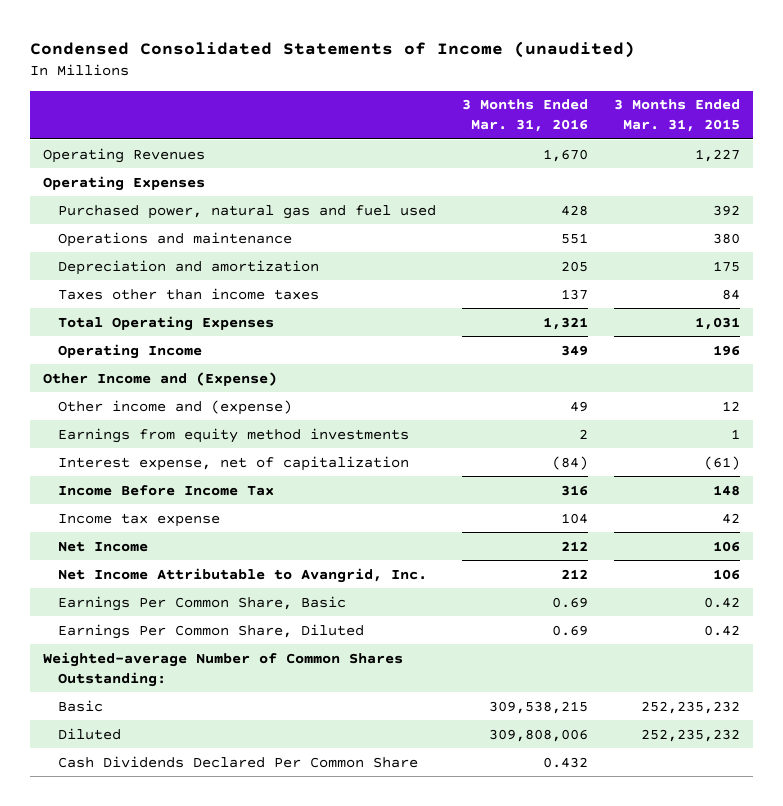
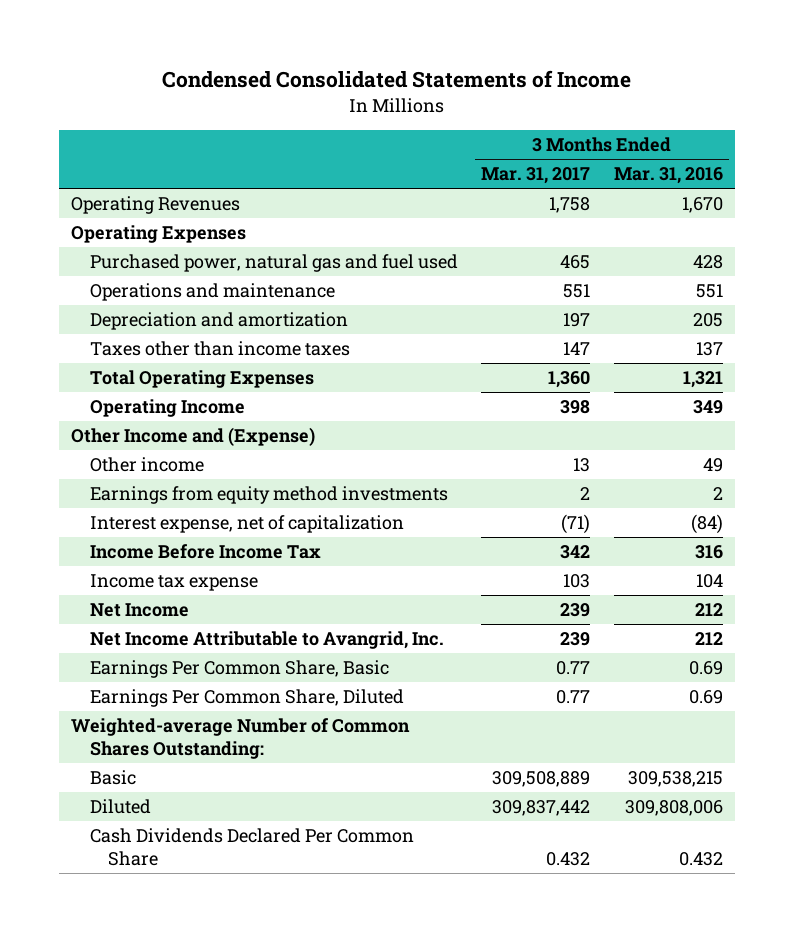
- Condensed Consolidated Statements of Income (unaudited)
+ Condensed Consolidated Statements of Income
- | 3 Months Ended Mar. 31, 2016 | 3 Months Ended Mar. 31, 2015
+ | 3 Months Ended Mar. 31, 2017 | 3 Months Ended Mar. 31, 2016
- Other income and (expense) | 49 | 12
+ Other income | 13 | 49

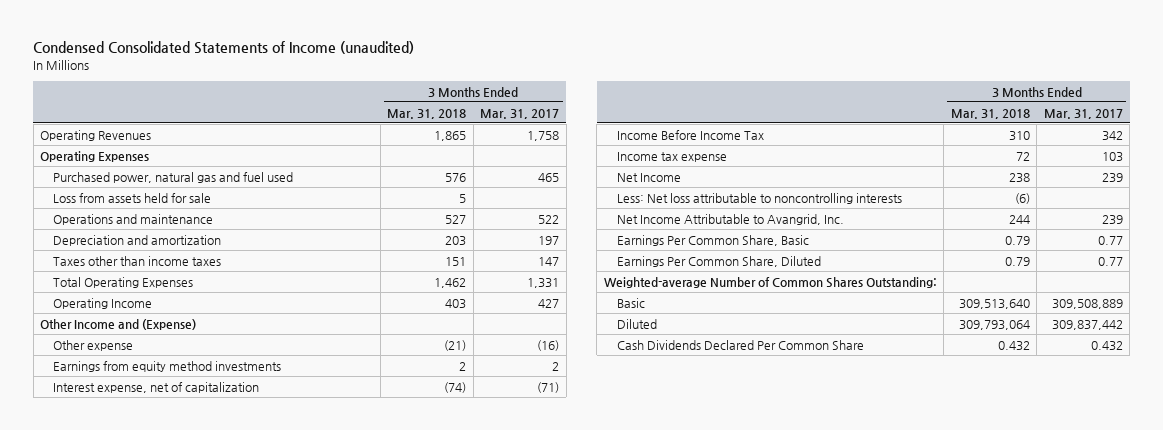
- Condensed Consolidated Statements of Income
+ Condensed Consolidated Statements of Income (unaudited)
- | 3 Months Ended Mar. 31, 2017 | 3 Months Ended Mar. 31, 2016
+ | 3 Months Ended Mar. 31, 2018 | 3 Months Ended Mar. 31, 2017
- Operations and maintenance | 551 | 551
+ Loss from assets held for sale | 5 |
+ Operations and maintenance | 527 | 522
- Total Operating Expenses | 1,360 | 1,321
- Operating Income | 398 | 349
+ Total Operating Expenses | 1,462 | 1,331
+ Operating Income | 403 | 427
- Other income | 13 | 49
+ Other expense | (21) | (16)
+ Less: Net loss attributable to noncontrolling interests | (6) |

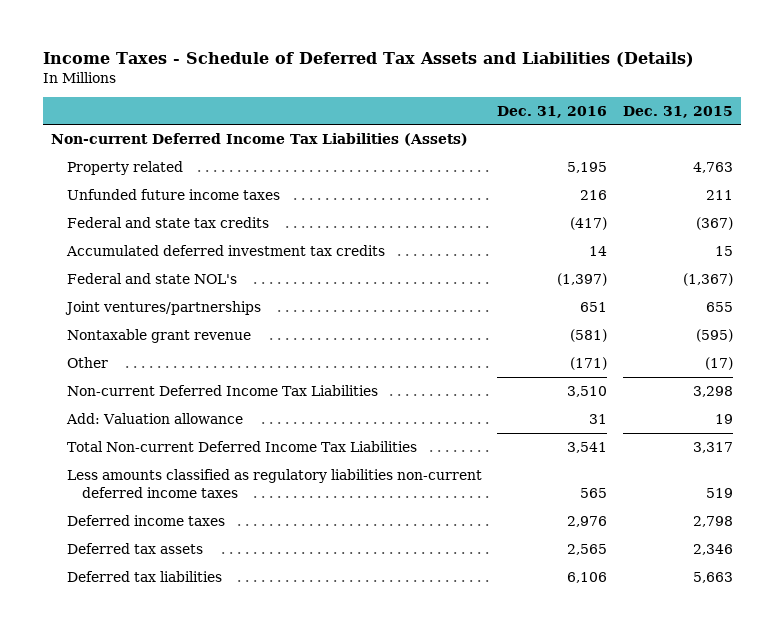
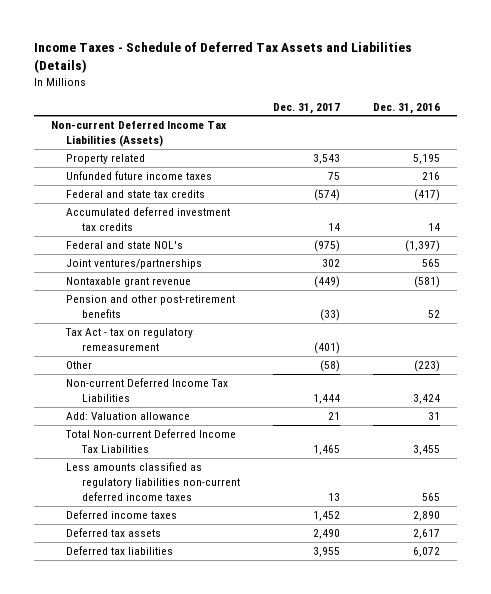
- | Dec. 31, 2016 | Dec. 31, 2015
+ | Dec. 31, 2017 | Dec. 31, 2016
- Joint ventures/partnerships | 651 | 655
+ Joint ventures/partnerships | 302 | 565
- Other | (171) | (17)
- Non-current Deferred Income Tax Liabilities | 3,510 | 3,298
+ Pension and other post-retirement benefits | (33) | 52
+ Tax Act - tax on regulatory remeasurement | (401) |
+ Other | (58) | (223)
+ Non-current Deferred Income Tax Liabilities | 1,444 | 3,424
- Total Non-current Deferred Income Tax Liabilities | 3,541 | 3,317
+ Total Non-current Deferred Income Tax Liabilities | 1,465 | 3,455
- Deferred income taxes | 2,976 | 2,798
- Deferred tax assets | 2,565 | 2,346
- Deferred tax liabilities | 6,106 | 5,663
+ Deferred income taxes | 1,452 | 2,890
+ Deferred tax assets | 2,490 | 2,617
+ Deferred tax liabilities | 3,955 | 6,072

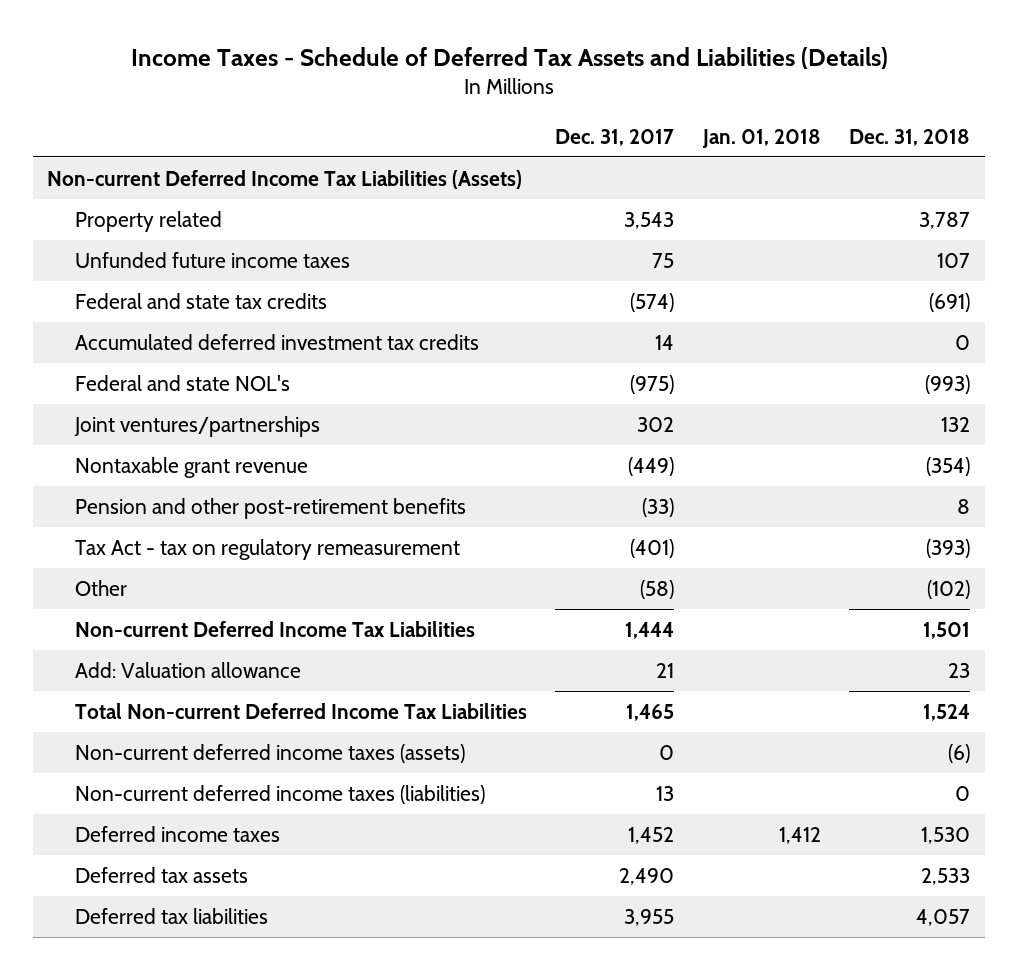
- | Dec. 31, 2017 | Dec. 31, 2016
+ | Dec. 31, 2017 | Jan. 01, 2018 | Dec. 31, 2018
- Less amounts classified as regulatory liabilities non-current deferred income taxes | 13 | 565
+ Non-current deferred income taxes (assets) | 0 | | (6)
+ Non-current deferred income taxes (liabilities) | 13 | | 0

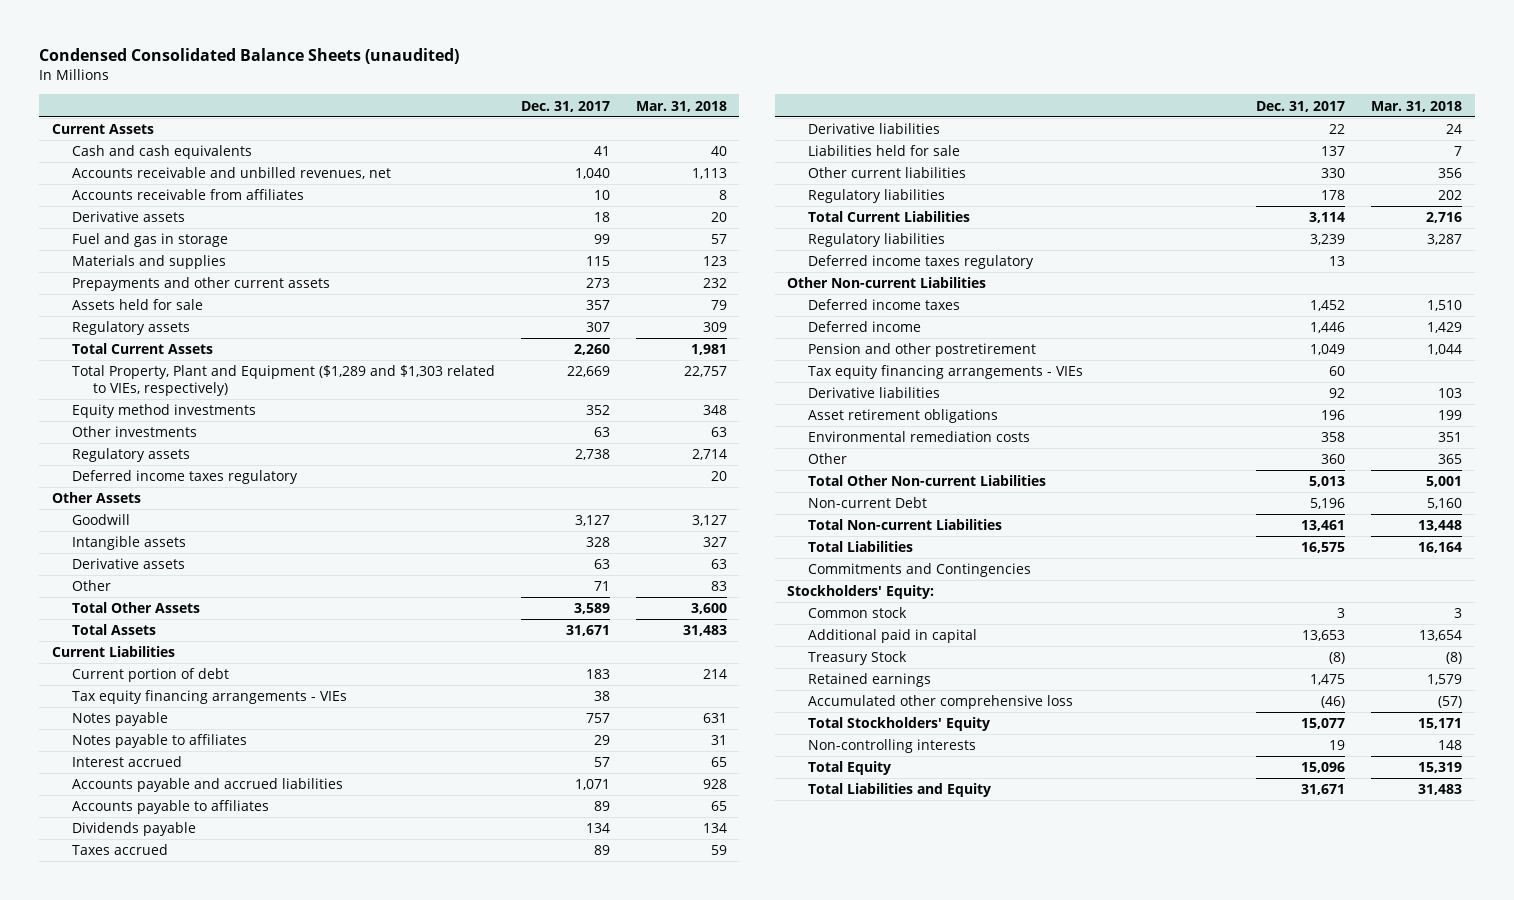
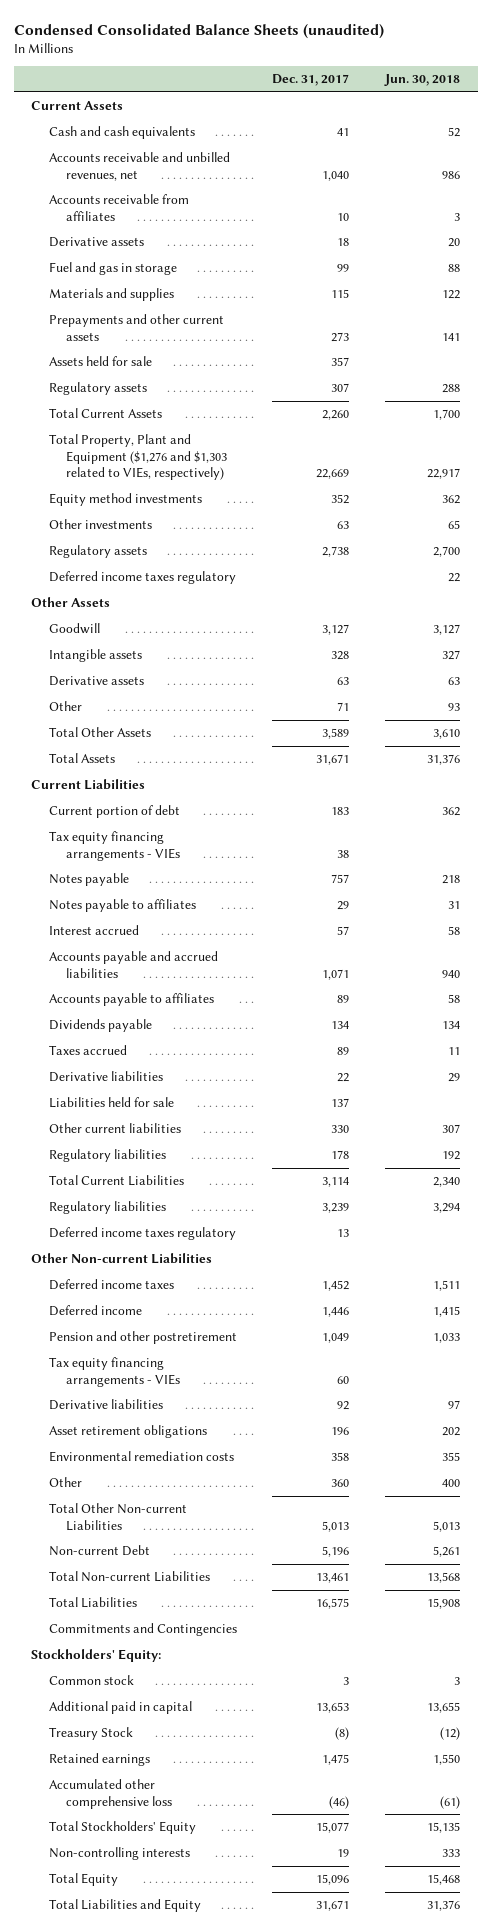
- | Dec. 31, 2017 | Mar. 31, 2018
+ | Dec. 31, 2017 | Jun. 30, 2018
- Total Property, Plant and Equipment ($1,289 and $1,303 related to VIEs, respectively) | 22,669 | 22,757
+ Total Property, Plant and Equipment ($1,276 and $1,303 related to VIEs, respectively) | 22,669 | 22,917

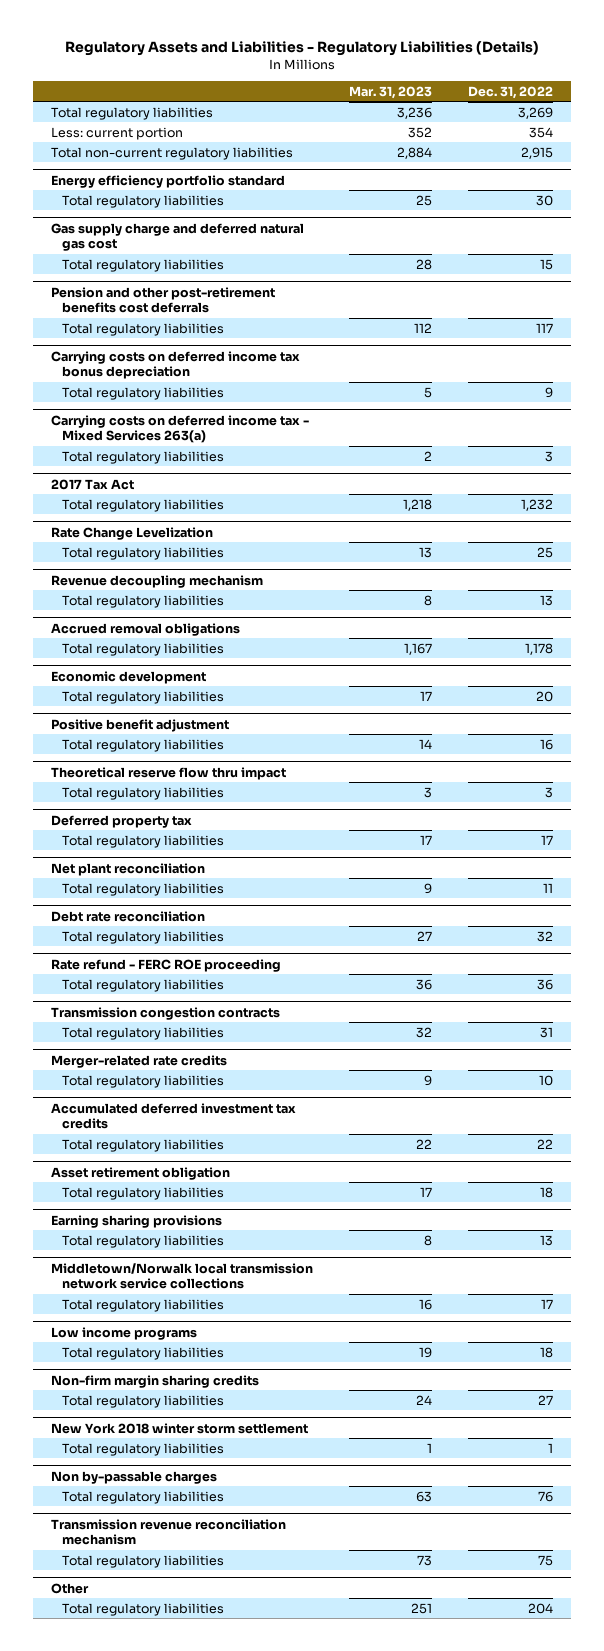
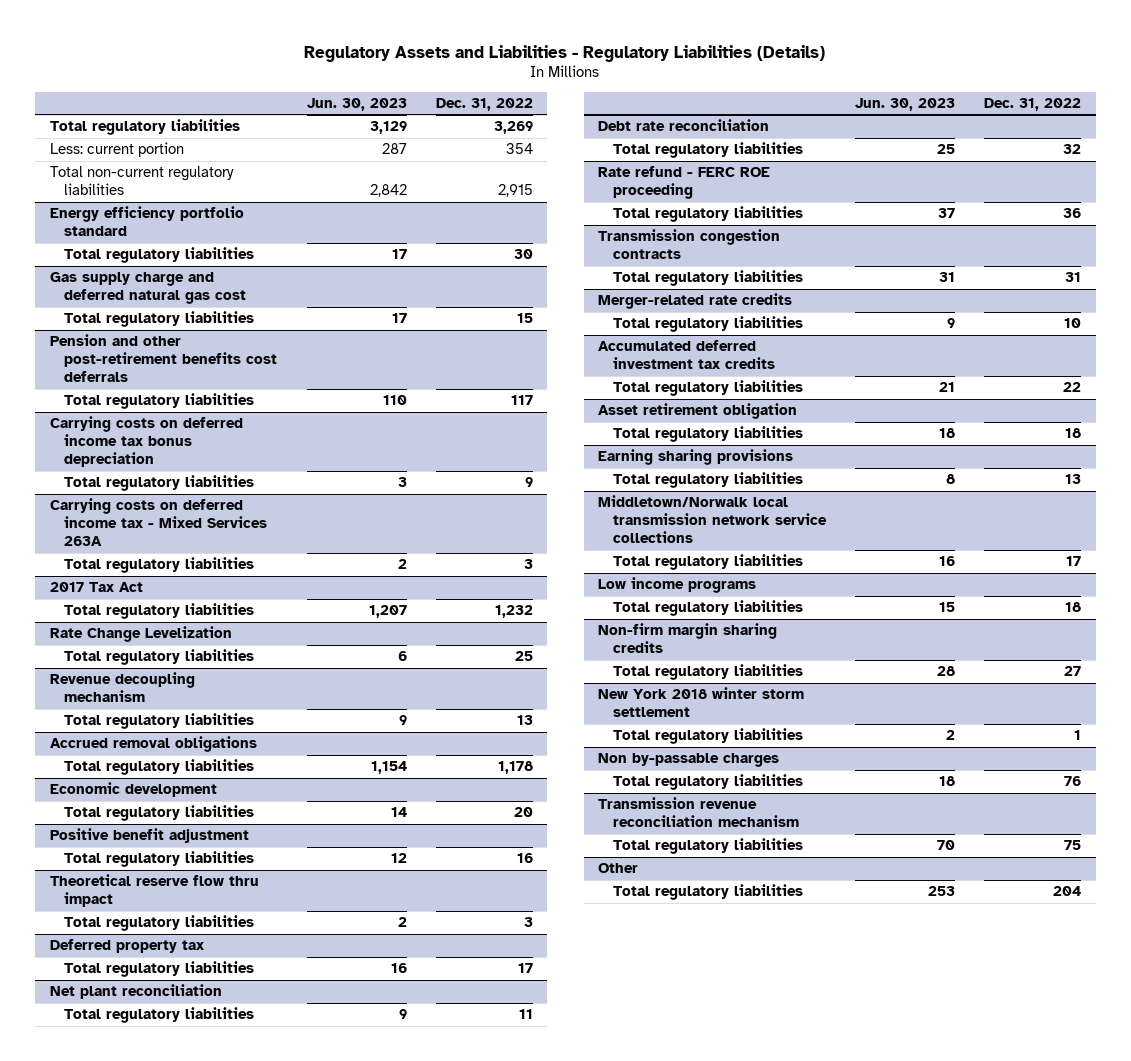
- | Mar. 31, 2023 | Dec. 31, 2022
+ | Jun. 30, 2023 | Dec. 31, 2022
- Carrying costs on deferred income tax - Mixed Services 263(a)
+ Carrying costs on deferred income tax - Mixed Services 263A

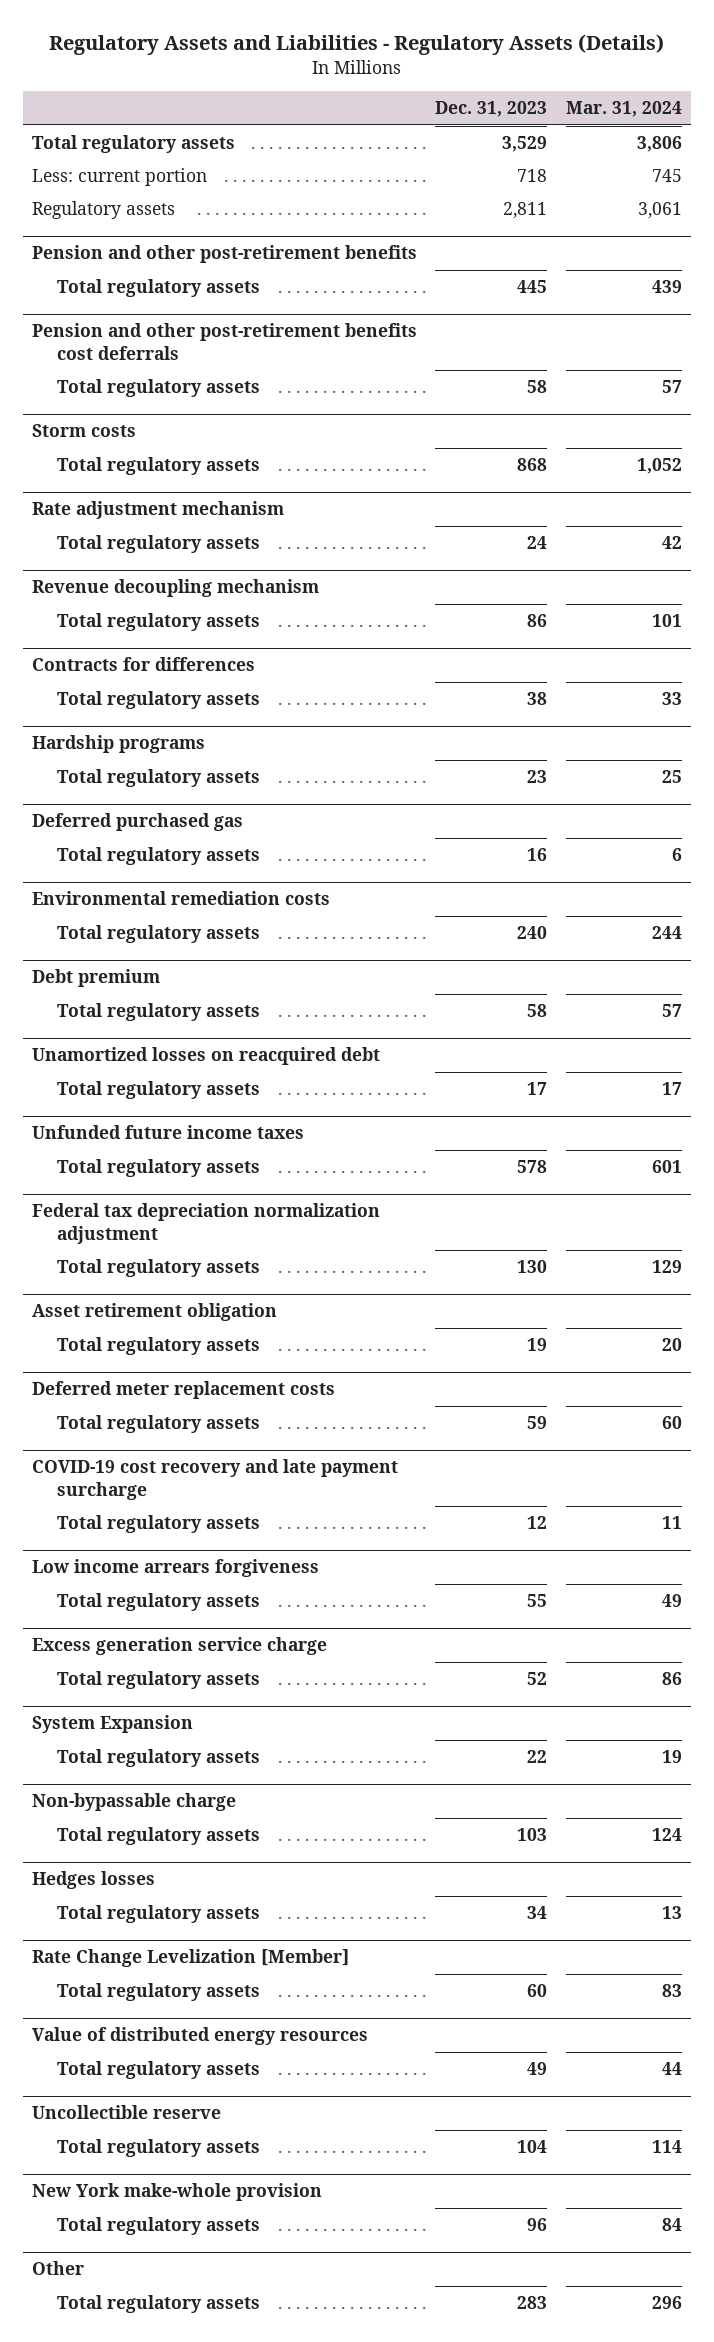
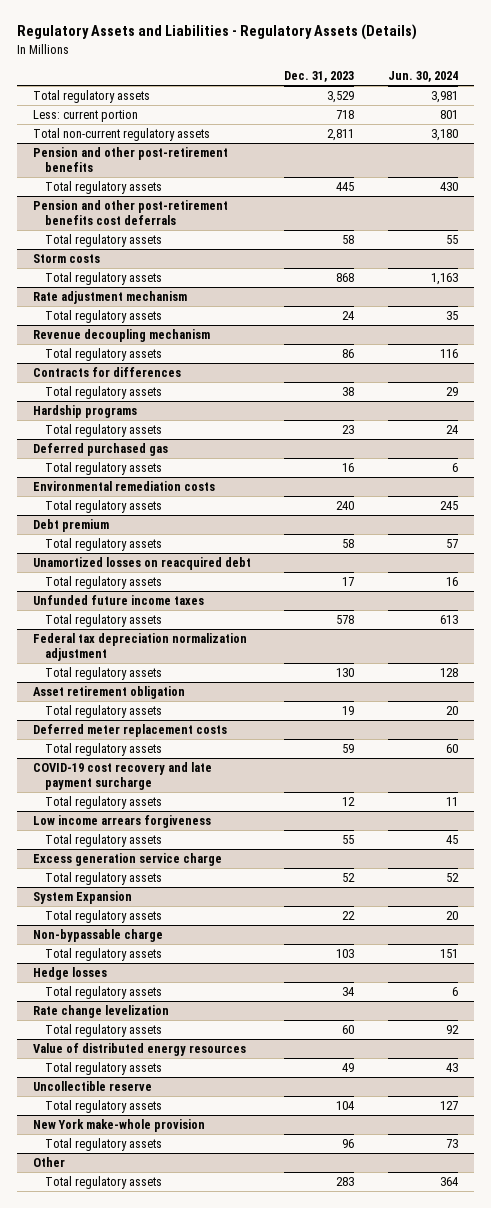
- | Dec. 31, 2023 | Mar. 31, 2024
+ | Dec. 31, 2023 | Jun. 30, 2024
- Regulatory assets | 2,811 | 3,061
+ Total non-current regulatory assets | 2,811 | 3,180
- Hedges losses
+ Hedge losses
- Rate Change Levelization [Member]
+ Rate change levelization

